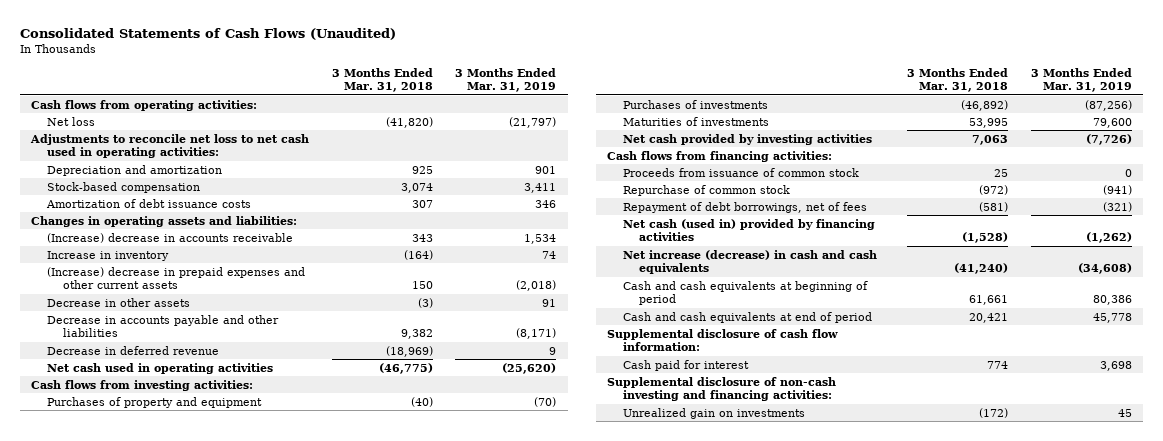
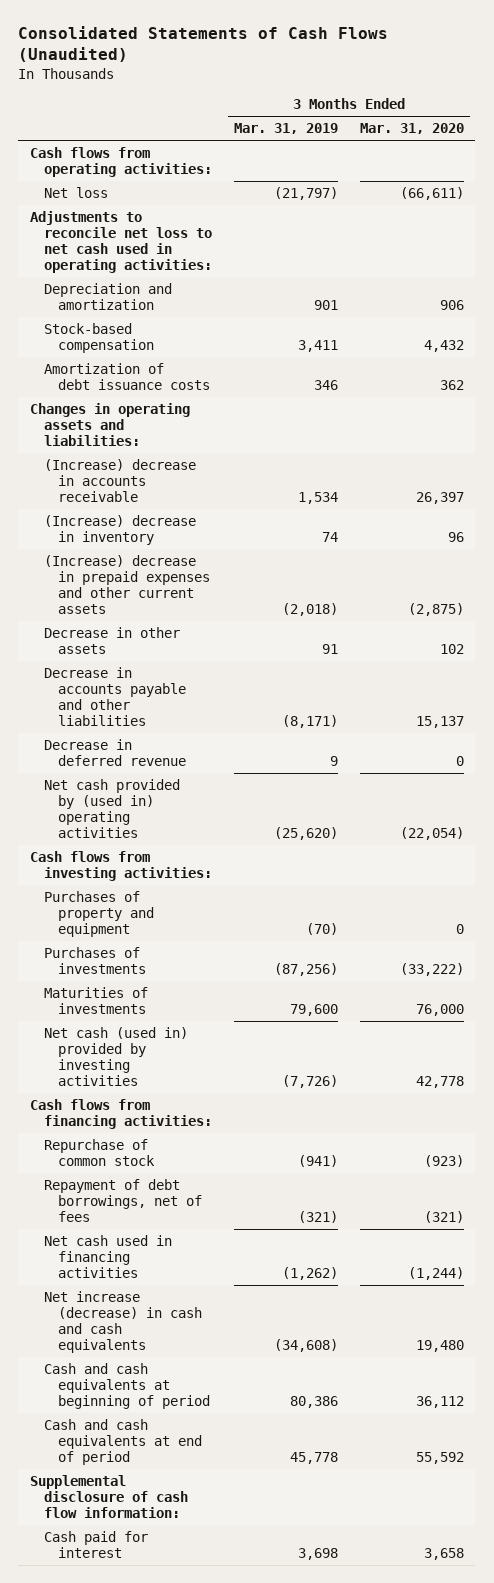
- | 3 Months Ended Mar. 31, 2018 | 3 Months Ended Mar. 31, 2019
+ | 3 Months Ended Mar. 31, 2019 | 3 Months Ended Mar. 31, 2020
- Increase in inventory | (164) | 74
+ (Increase) decrease in inventory | 74 | 96
- Net cash used in operating activities | (46,775) | (25,620)
+ Net cash provided by (used in) operating activities | (25,620) | (22,054)
- Net cash provided by investing activities | 7,063 | (7,726)
+ Net cash (used in) provided by investing activities | (7,726) | 42,778
- Proceeds from issuance of common stock | 25 | 0
- Net cash (used in) provided by financing activities | (1,528) | (1,262)
+ Net cash used in financing activities | (1,262) | (1,244)
- Supplemental disclosure of non-cash investing and financing activities:
- Unrealized gain on investments | (172) | 45

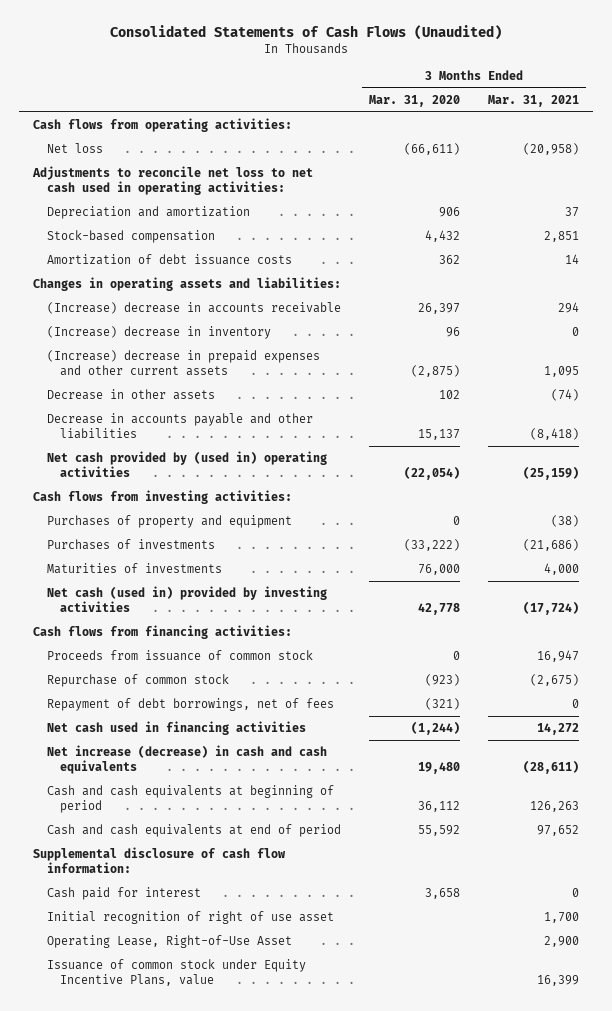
- | 3 Months Ended Mar. 31, 2019 | 3 Months Ended Mar. 31, 2020
+ | 3 Months Ended Mar. 31, 2020 | 3 Months Ended Mar. 31, 2021
- Decrease in deferred revenue | 9 | 0
+ Proceeds from issuance of common stock | 0 | 16,947
+ Initial recognition of right of use asset | | 1,700
+ Operating Lease, Right-of-Use Asset | | 2,900
+ Issuance of common stock under Equity Incentive Plans, value | | 16,399

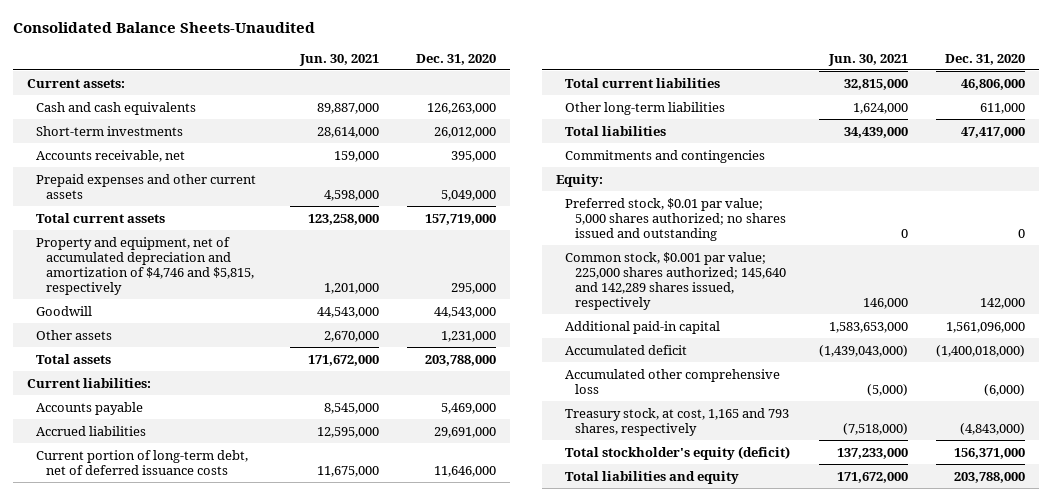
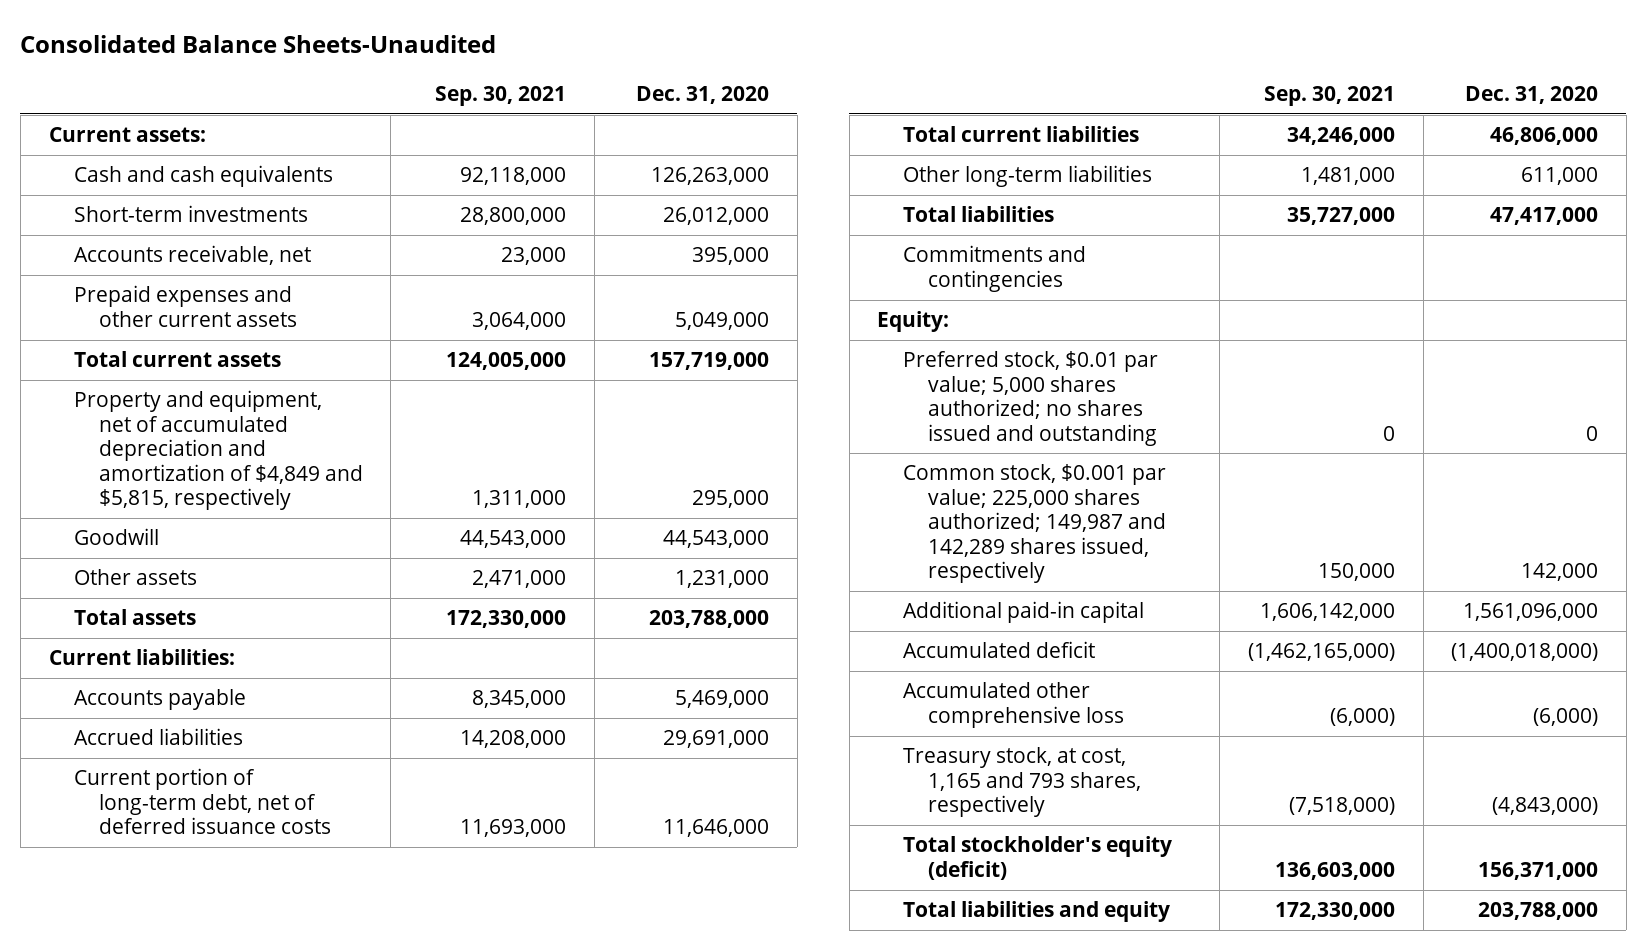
- | Jun. 30, 2021 | Dec. 31, 2020
+ | Sep. 30, 2021 | Dec. 31, 2020
- Property and equipment, net of accumulated depreciation and amortization of $4,746 and $5,815, respectively | 1,201,000 | 295,000
+ Property and equipment, net of accumulated depreciation and amortization of $4,849 and $5,815, respectively | 1,311,000 | 295,000
- Common stock, $0.001 par value; 225,000 shares authorized; 145,640 and 142,289 shares issued, respectively | 146,000 | 142,000
+ Common stock, $0.001 par value; 225,000 shares authorized; 149,987 and 142,289 shares issued, respectively | 150,000 | 142,000

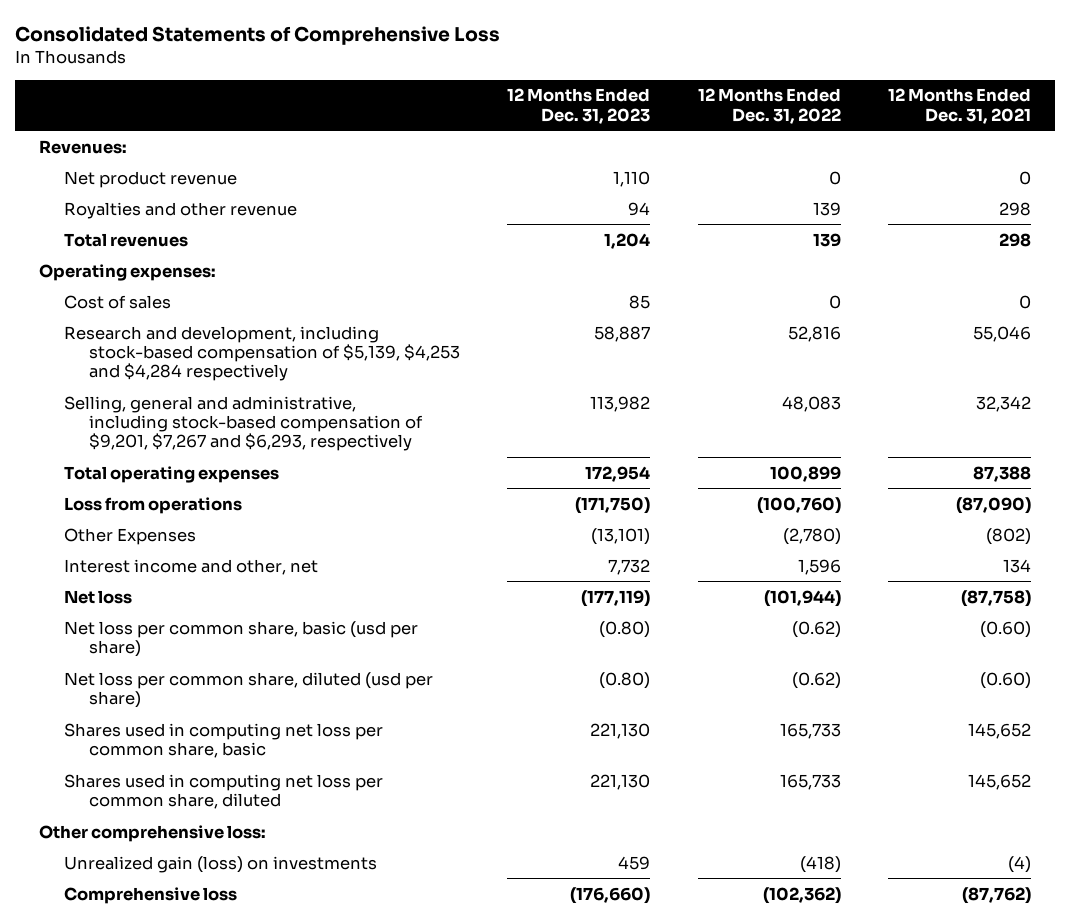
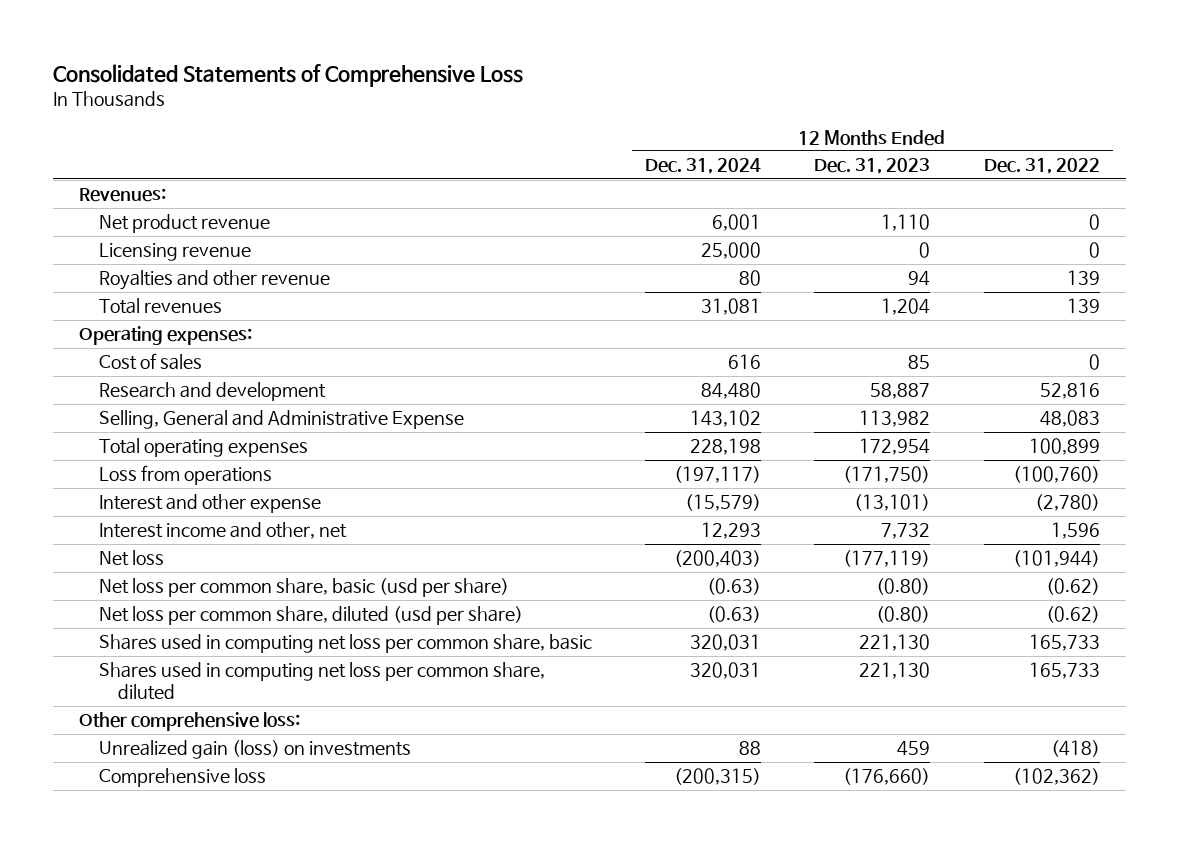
- | 12 Months Ended Dec. 31, 2023 | 12 Months Ended Dec. 31, 2022 | 12 Months Ended Dec. 31, 2021
+ | 12 Months Ended Dec. 31, 2024 | 12 Months Ended Dec. 31, 2023 | 12 Months Ended Dec. 31, 2022
+ Licensing revenue | 25,000 | 0 | 0
- Research and development, including stock-based compensation of $5,139, $4,253 and $4,284 respectively | 58,887 | 52,816 | 55,046
- Selling, general and administrative, including stock-based compensation of $9,201, $7,267 and $6,293, respectively | 113,982 | 48,083 | 32,342
+ Research and development | 84,480 | 58,887 | 52,816
+ Selling, General and Administrative Expense | 143,102 | 113,982 | 48,083
- Other Expenses | (13,101) | (2,780) | (802)
+ Interest and other expense | (15,579) | (13,101) | (2,780)

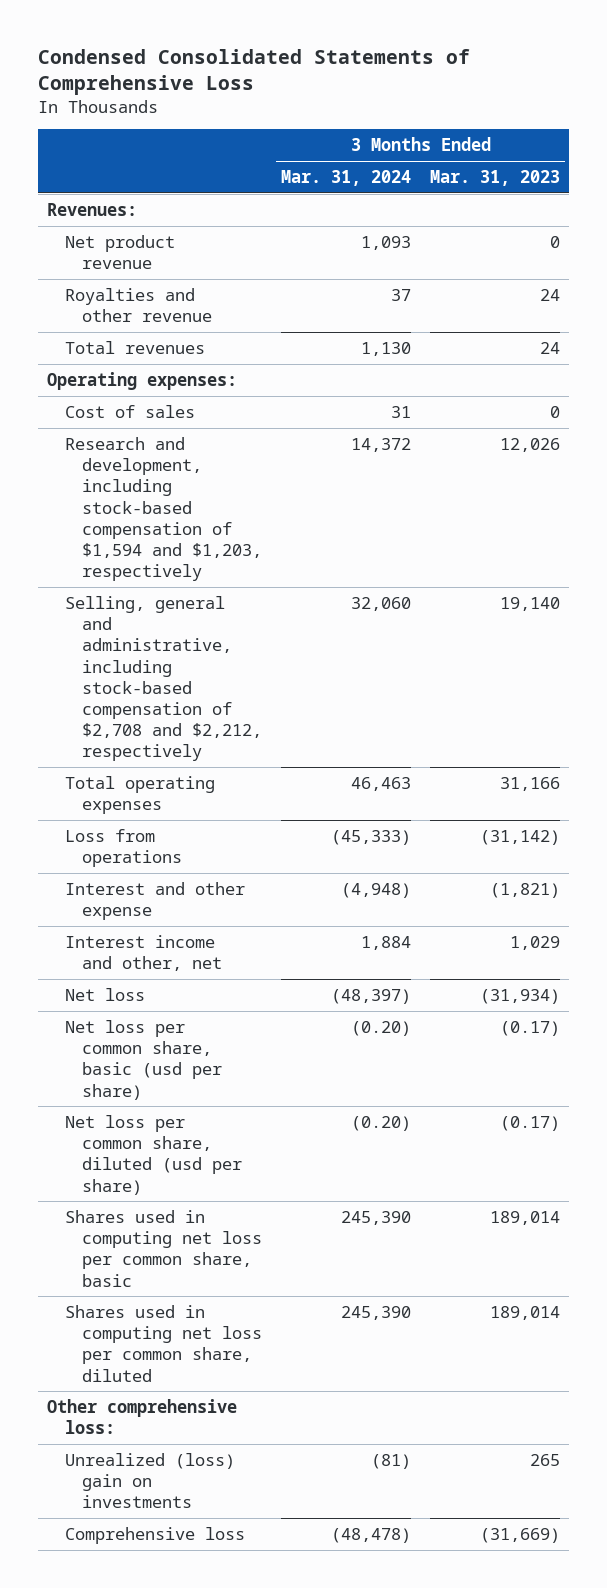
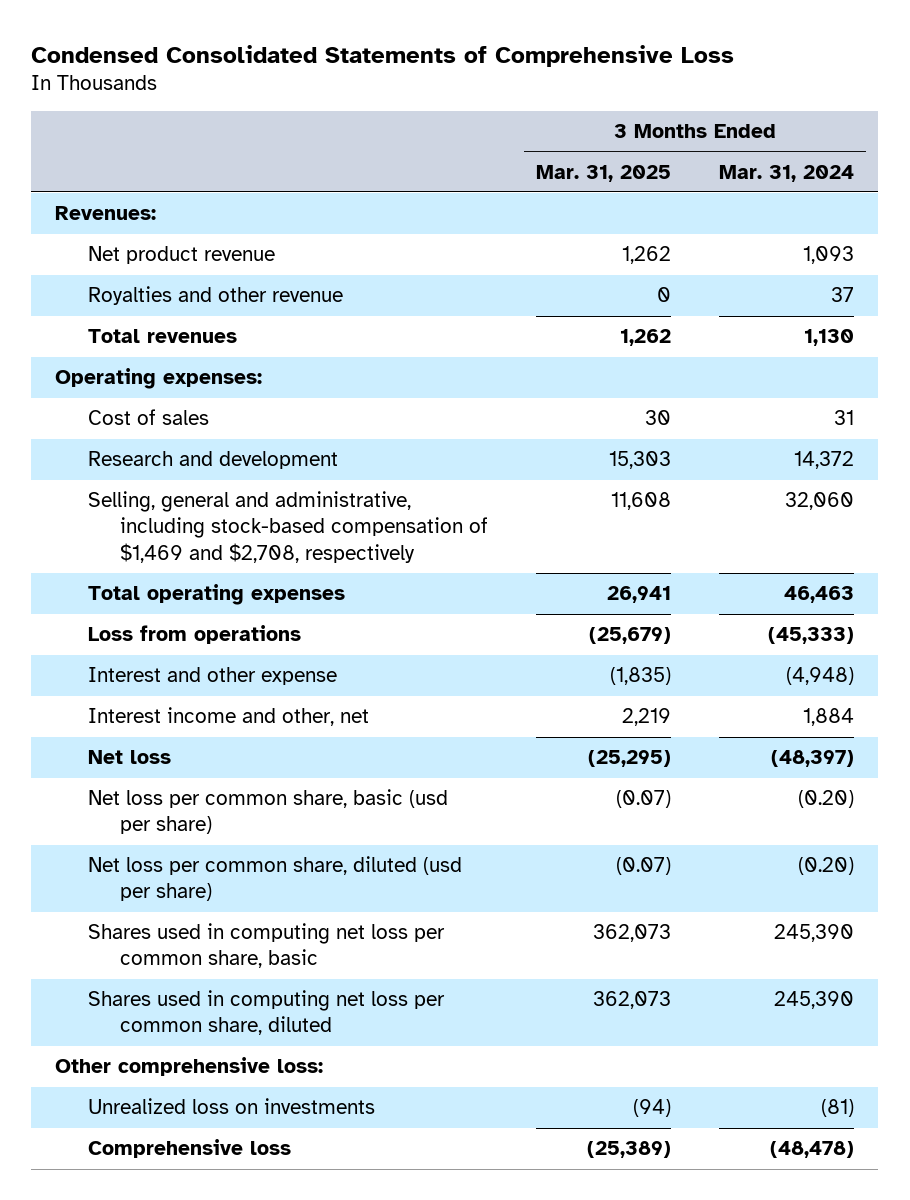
- | 3 Months Ended Mar. 31, 2024 | 3 Months Ended Mar. 31, 2023
+ | 3 Months Ended Mar. 31, 2025 | 3 Months Ended Mar. 31, 2024
- Research and development, including stock-based compensation of $1,594 and $1,203, respectively | 14,372 | 12,026
- Selling, general and administrative, including stock-based compensation of $2,708 and $2,212, respectively | 32,060 | 19,140
+ Research and development | 15,303 | 14,372
+ Selling, general and administrative, including stock-based compensation of $1,469 and $2,708, respectively | 11,608 | 32,060
- Unrealized (loss) gain on investments | (81) | 265
+ Unrealized loss on investments | (94) | (81)

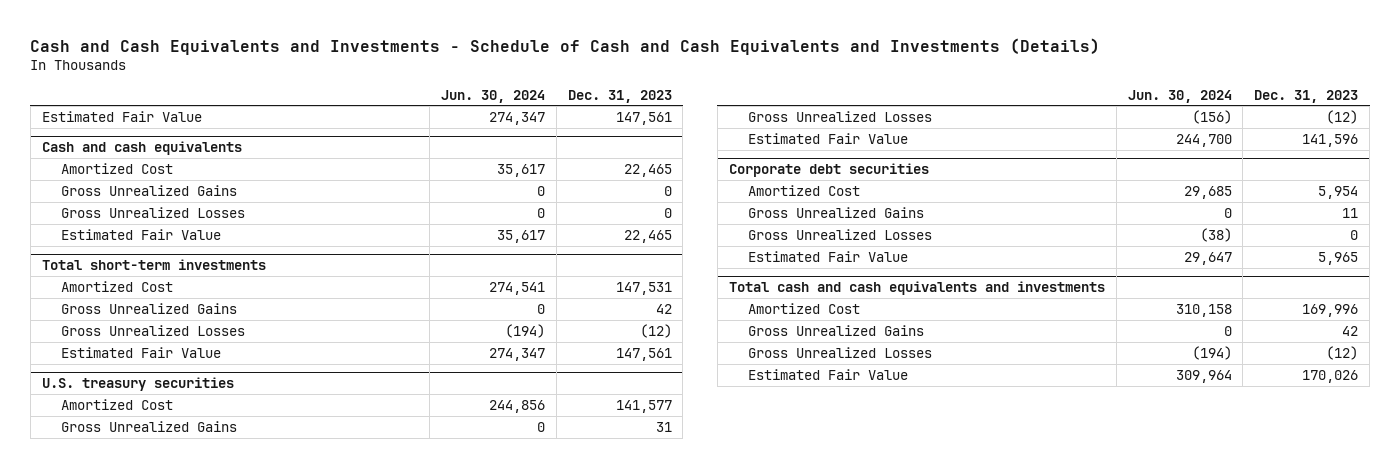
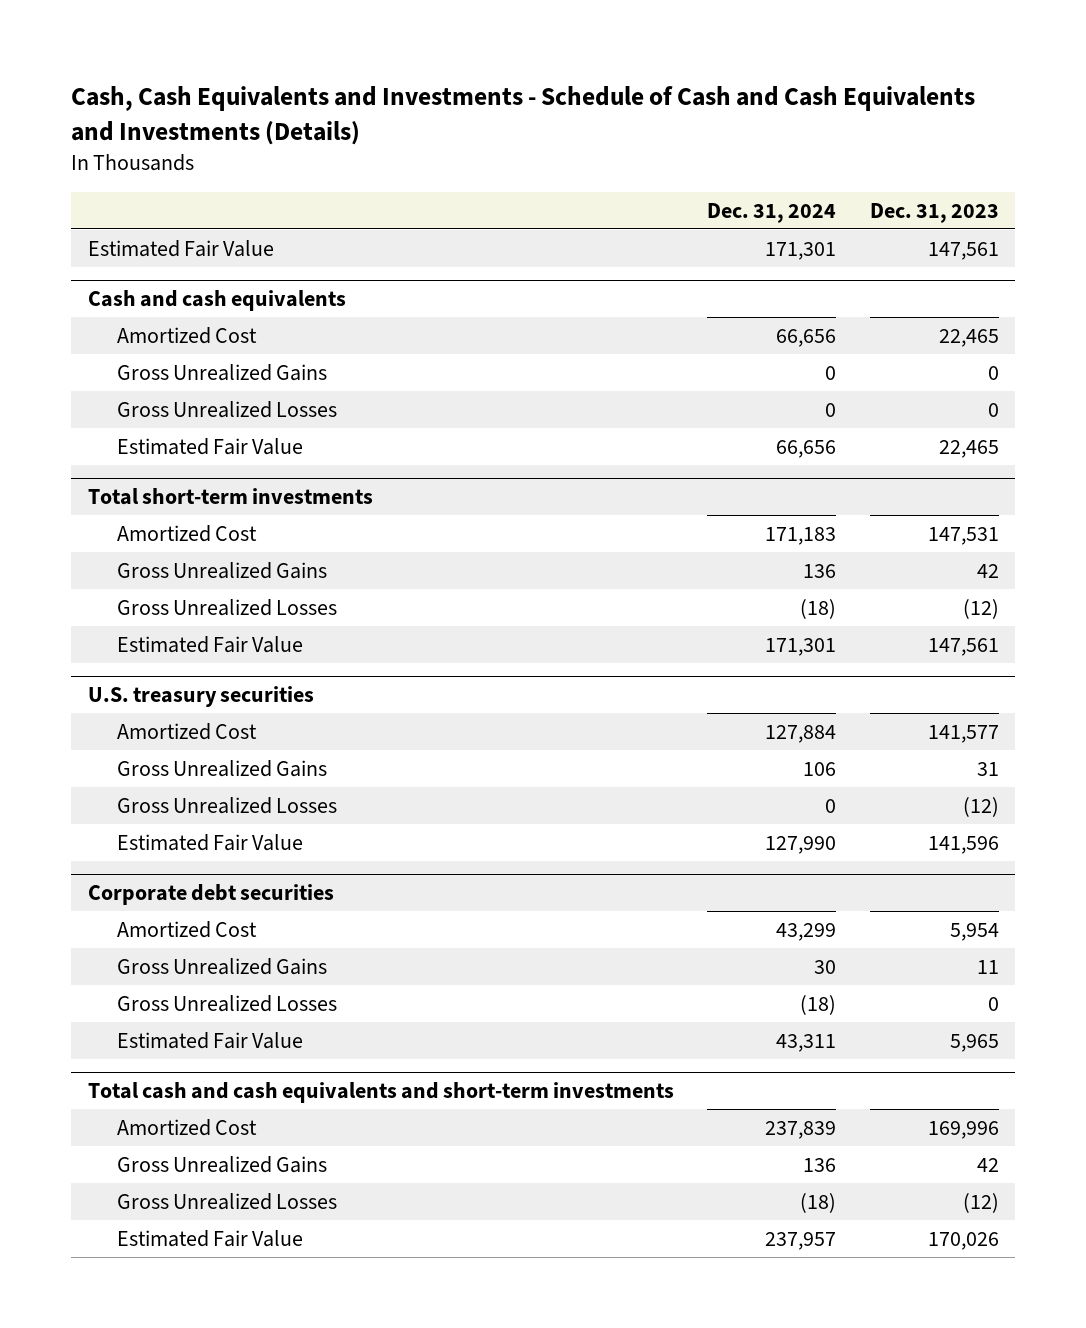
- Cash and Cash Equivalents and Investments - Schedule of Cash and Cash Equivalents and Investments (Details)
+ Cash, Cash Equivalents and Investments - Schedule of Cash and Cash Equivalents and Investments (Details)
- | Jun. 30, 2024 | Dec. 31, 2023
+ | Dec. 31, 2024 | Dec. 31, 2023
- Total cash and cash equivalents and investments
+ Total cash and cash equivalents and short-term investments

